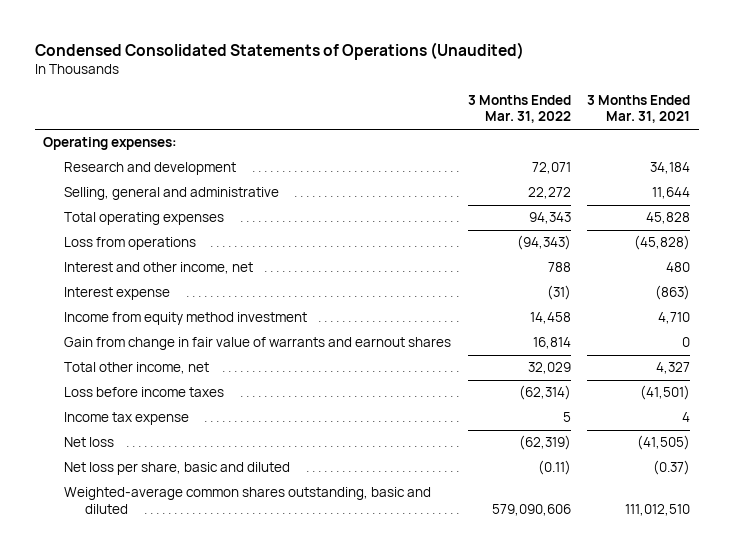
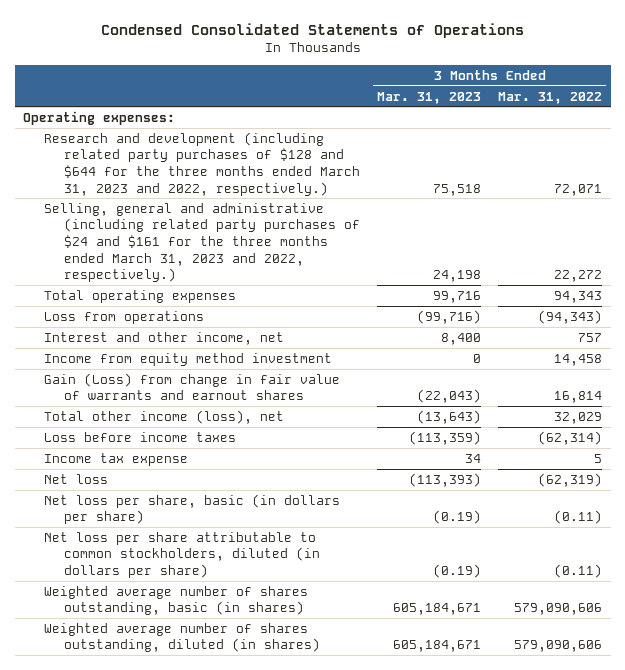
- Condensed Consolidated Statements of Operations (Unaudited)
+ Condensed Consolidated Statements of Operations
- | 3 Months Ended Mar. 31, 2022 | 3 Months Ended Mar. 31, 2021
+ | 3 Months Ended Mar. 31, 2023 | 3 Months Ended Mar. 31, 2022
- Research and development | 72,071 | 34,184
- Selling, general and administrative | 22,272 | 11,644
+ Research and development (including related party purchases of $128 and $644 for the three months ended March 31, 2023 and 2022, respectively.) | 75,518 | 72,071
+ Selling, general and administrative (including related party purchases of $24 and $161 for the three months ended March 31, 2023 and 2022, respectively.) | 24,198 | 22,272
- Interest and other income, net | 788 | 480
- Interest expense | (31) | (863)
+ Interest and other income, net | 8,400 | 757
- Gain from change in fair value of warrants and earnout shares | 16,814 | 0
- Total other income, net | 32,029 | 4,327
+ Gain (Loss) from change in fair value of warrants and earnout shares | (22,043) | 16,814
+ Total other income (loss), net | (13,643) | 32,029
- Net loss per share, basic and diluted | (0.11) | (0.37)
- Weighted-average common shares outstanding, basic and diluted | 579,090,606 | 111,012,510
+ Net loss per share, basic (in dollars per share) | (0.19) | (0.11)
+ Net loss per share attributable to common stockholders, diluted (in dollars per share) | (0.19) | (0.11)
+ Weighted average number of shares outstanding, basic (in shares) | 605,184,671 | 579,090,606
+ Weighted average number of shares outstanding, diluted (in shares) | 605,184,671 | 579,090,606

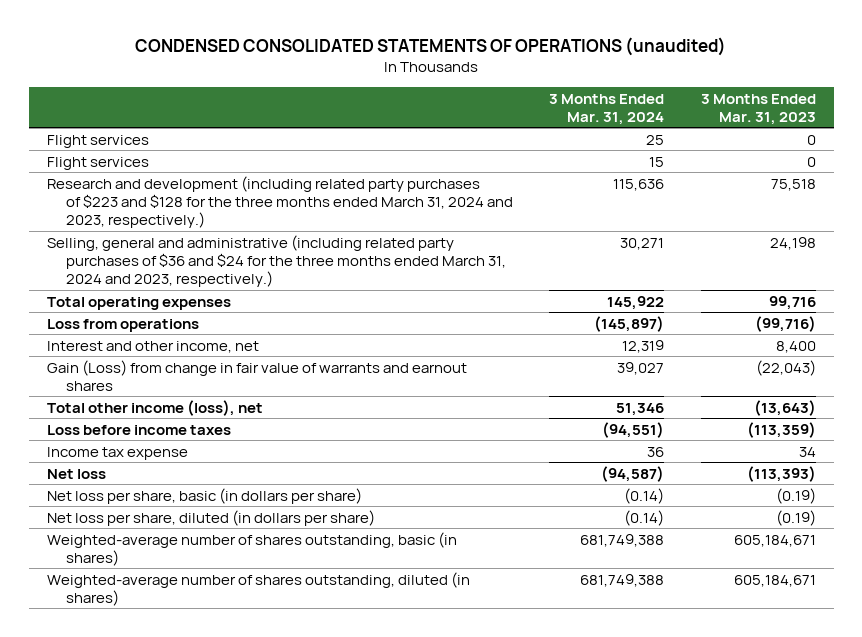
- Condensed Consolidated Statements of Operations
+ CONDENSED CONSOLIDATED STATEMENTS OF OPERATIONS (unaudited)
- | 3 Months Ended Mar. 31, 2023 | 3 Months Ended Mar. 31, 2022
+ | 3 Months Ended Mar. 31, 2024 | 3 Months Ended Mar. 31, 2023
- Operating expenses:
- Research and development (including related party purchases of $128 and $644 for the three months ended March 31, 2023 and 2022, respectively.) | 75,518 | 72,071
- Selling, general and administrative (including related party purchases of $24 and $161 for the three months ended March 31, 2023 and 2022, respectively.) | 24,198 | 22,272
+ Flight services | 25 | 0
+ Flight services | 15 | 0
+ Research and development (including related party purchases of $223 and $128 for the three months ended March 31, 2024 and 2023, respectively.) | 115,636 | 75,518
+ Selling, general and administrative (including related party purchases of $36 and $24 for the three months ended March 31, 2024 and 2023, respectively.) | 30,271 | 24,198
- Income from equity method investment | 0 | 14,458
- Net loss per share attributable to common stockholders, diluted (in dollars per share) | (0.19) | (0.11)
- Weighted average number of shares outstanding, basic (in shares) | 605,184,671 | 579,090,606
- Weighted average number of shares outstanding, diluted (in shares) | 605,184,671 | 579,090,606
+ Net loss per share, diluted (in dollars per share) | (0.14) | (0.19)
+ Weighted-average number of shares outstanding, basic (in shares) | 681,749,388 | 605,184,671
+ Weighted-average number of shares outstanding, diluted (in shares) | 681,749,388 | 605,184,671

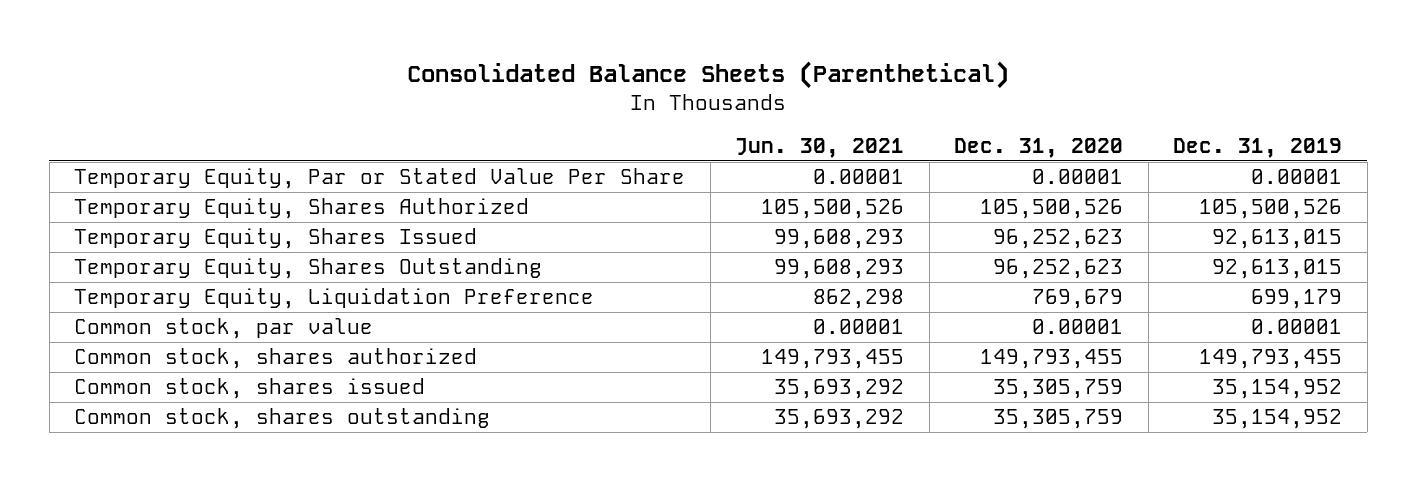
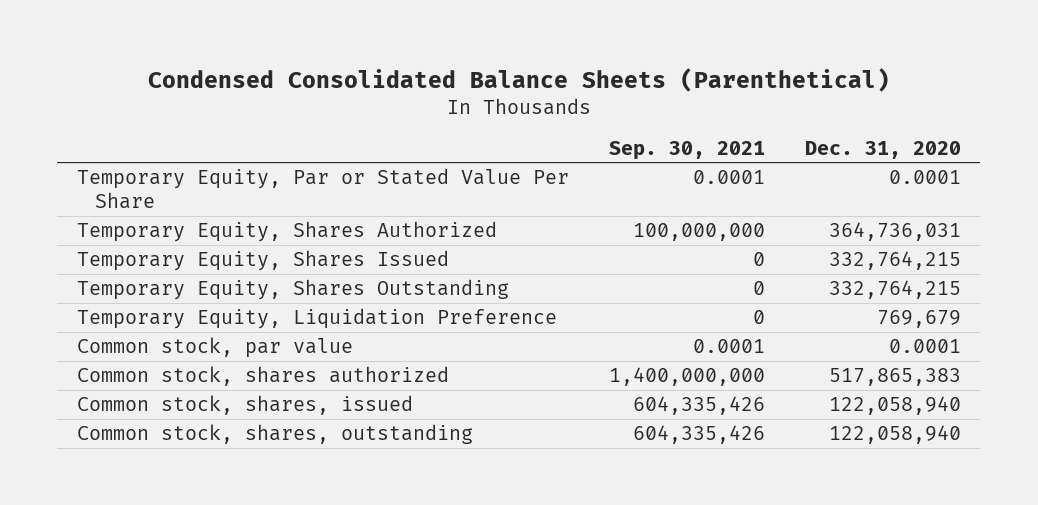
- Consolidated Balance Sheets (Parenthetical)
+ Condensed Consolidated Balance Sheets (Parenthetical)
- | Jun. 30, 2021 | Dec. 31, 2020 | Dec. 31, 2019
+ | Sep. 30, 2021 | Dec. 31, 2020
- Temporary Equity, Par or Stated Value Per Share | 0.00001 | 0.00001 | 0.00001
- Temporary Equity, Shares Authorized | 105,500,526 | 105,500,526 | 105,500,526
- Temporary Equity, Shares Issued | 99,608,293 | 96,252,623 | 92,613,015
- Temporary Equity, Shares Outstanding | 99,608,293 | 96,252,623 | 92,613,015
+ Temporary Equity, Par or Stated Value Per Share | 0.0001 | 0.0001
+ Temporary Equity, Shares Authorized | 100,000,000 | 364,736,031
+ Temporary Equity, Shares Issued | 0 | 332,764,215
+ Temporary Equity, Shares Outstanding | 0 | 332,764,215
- Common stock, par value | 0.00001 | 0.00001 | 0.00001
- Common stock, shares authorized | 149,793,455 | 149,793,455 | 149,793,455
- Common stock, shares issued | 35,693,292 | 35,305,759 | 35,154,952
- Common stock, shares outstanding | 35,693,292 | 35,305,759 | 35,154,952
+ Common stock, par value | 0.0001 | 0.0001
+ Common stock, shares authorized | 1,400,000,000 | 517,865,383
+ Common stock, shares, issued | 604,335,426 | 122,058,940
+ Common stock, shares, outstanding | 604,335,426 | 122,058,940

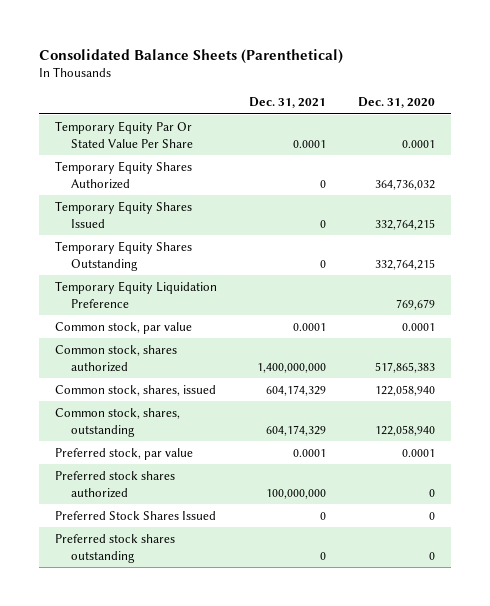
- Condensed Consolidated Balance Sheets (Parenthetical)
+ Consolidated Balance Sheets (Parenthetical)
- | Sep. 30, 2021 | Dec. 31, 2020
+ | Dec. 31, 2021 | Dec. 31, 2020
- Temporary Equity, Par or Stated Value Per Share | 0.0001 | 0.0001
- Temporary Equity, Shares Authorized | 100,000,000 | 364,736,031
- Temporary Equity, Shares Issued | 0 | 332,764,215
- Temporary Equity, Shares Outstanding | 0 | 332,764,215
- Temporary Equity, Liquidation Preference | 0 | 769,679
+ Temporary Equity Par Or Stated Value Per Share | 0.0001 | 0.0001
+ Temporary Equity Shares Authorized | 0 | 364,736,032
+ Temporary Equity Shares Issued | 0 | 332,764,215
+ Temporary Equity Shares Outstanding | 0 | 332,764,215
+ Temporary Equity Liquidation Preference | | 769,679
+ Preferred stock, par value | 0.0001 | 0.0001
+ Preferred stock shares authorized | 100,000,000 | 0
+ Preferred Stock Shares Issued | 0 | 0
+ Preferred stock shares outstanding | 0 | 0

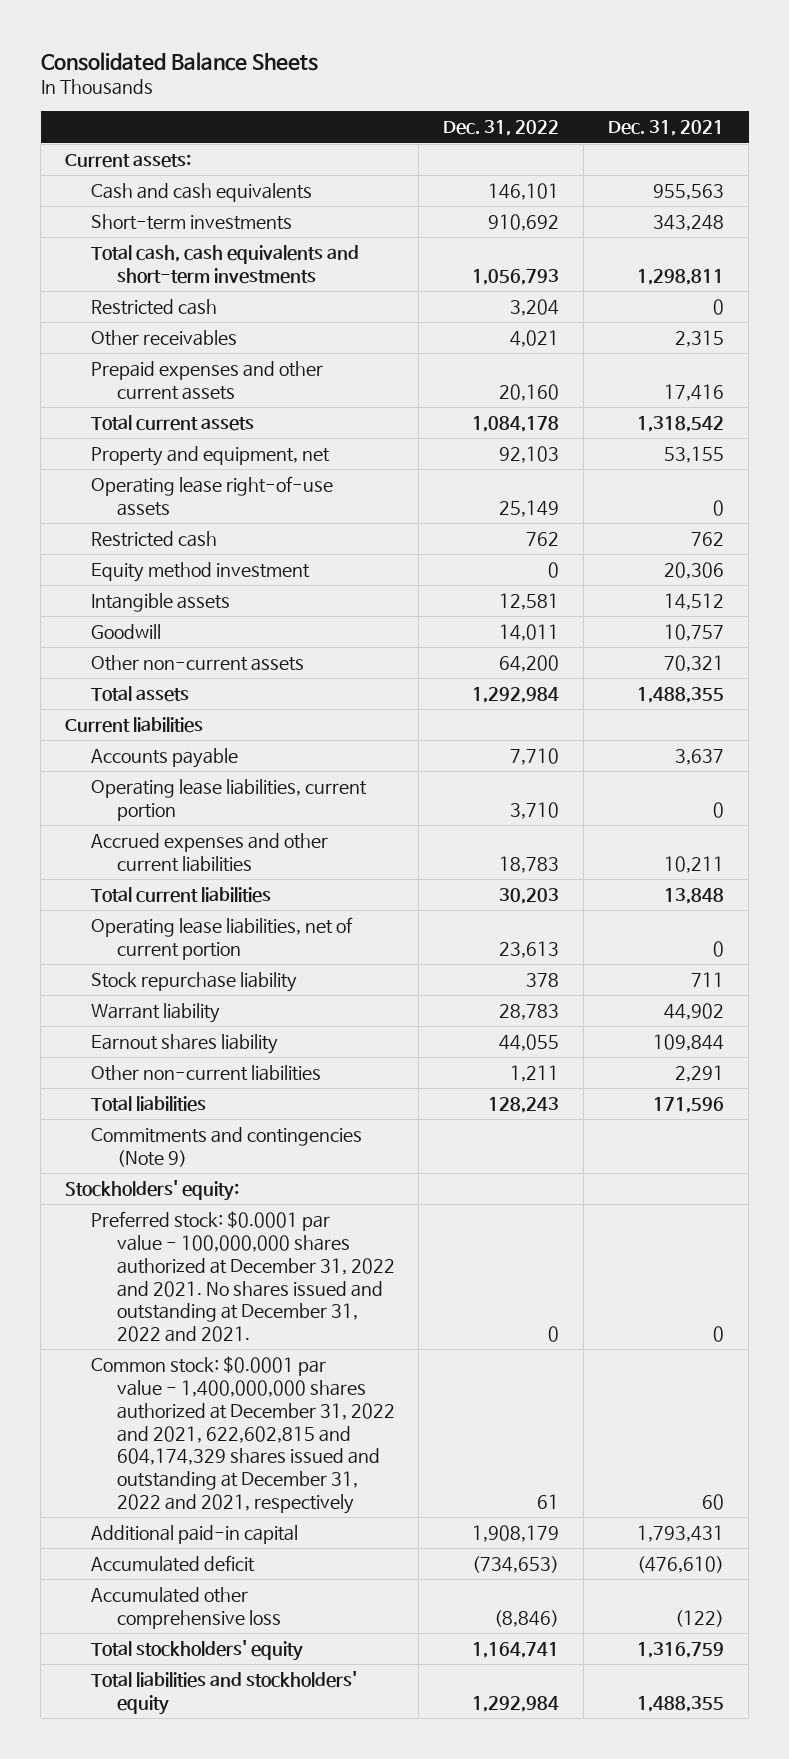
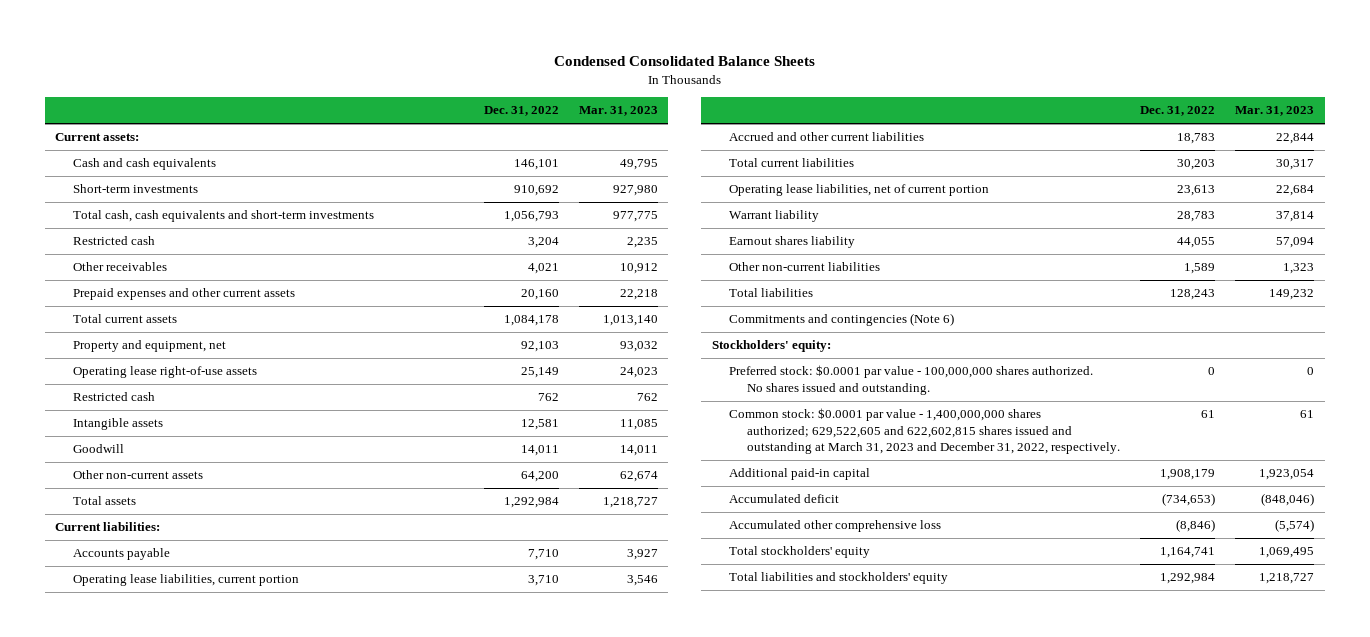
- Consolidated Balance Sheets
+ Condensed Consolidated Balance Sheets
- | Dec. 31, 2022 | Dec. 31, 2021
+ | Dec. 31, 2022 | Mar. 31, 2023
- Equity method investment | 0 | 20,306
- Current liabilities
+ Current liabilities:
- Accrued expenses and other current liabilities | 18,783 | 10,211
+ Accrued and other current liabilities | 18,783 | 22,844
- Stock repurchase liability | 378 | 711
- Other non-current liabilities | 1,211 | 2,291
+ Other non-current liabilities | 1,589 | 1,323
- Commitments and contingencies (Note 9)
+ Commitments and contingencies (Note 6)
- Preferred stock: $0.0001 par value - 100,000,000 shares authorized at December 31, 2022 and 2021. No shares issued and outstanding at December 31, 2022 and 2021. | 0 | 0
- Common stock: $0.0001 par value - 1,400,000,000 shares authorized at December 31, 2022 and 2021, 622,602,815 and 604,174,329 shares issued and outstanding at December 31, 2022 and 2021, respectively | 61 | 60
+ Preferred stock: $0.0001 par value - 100,000,000 shares authorized. No shares issued and outstanding. | 0 | 0
+ Common stock: $0.0001 par value - 1,400,000,000 shares authorized; 629,522,605 and 622,602,815 shares issued and outstanding at March 31, 2023 and December 31, 2022, respectively. | 61 | 61

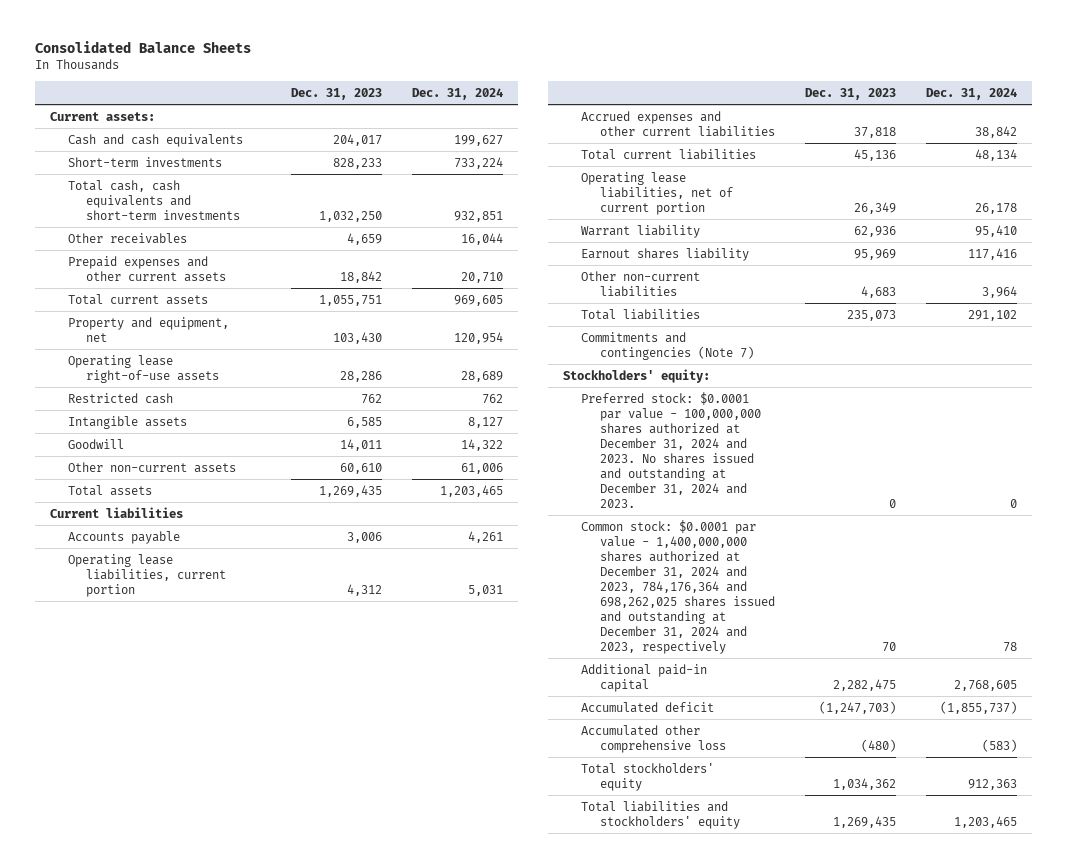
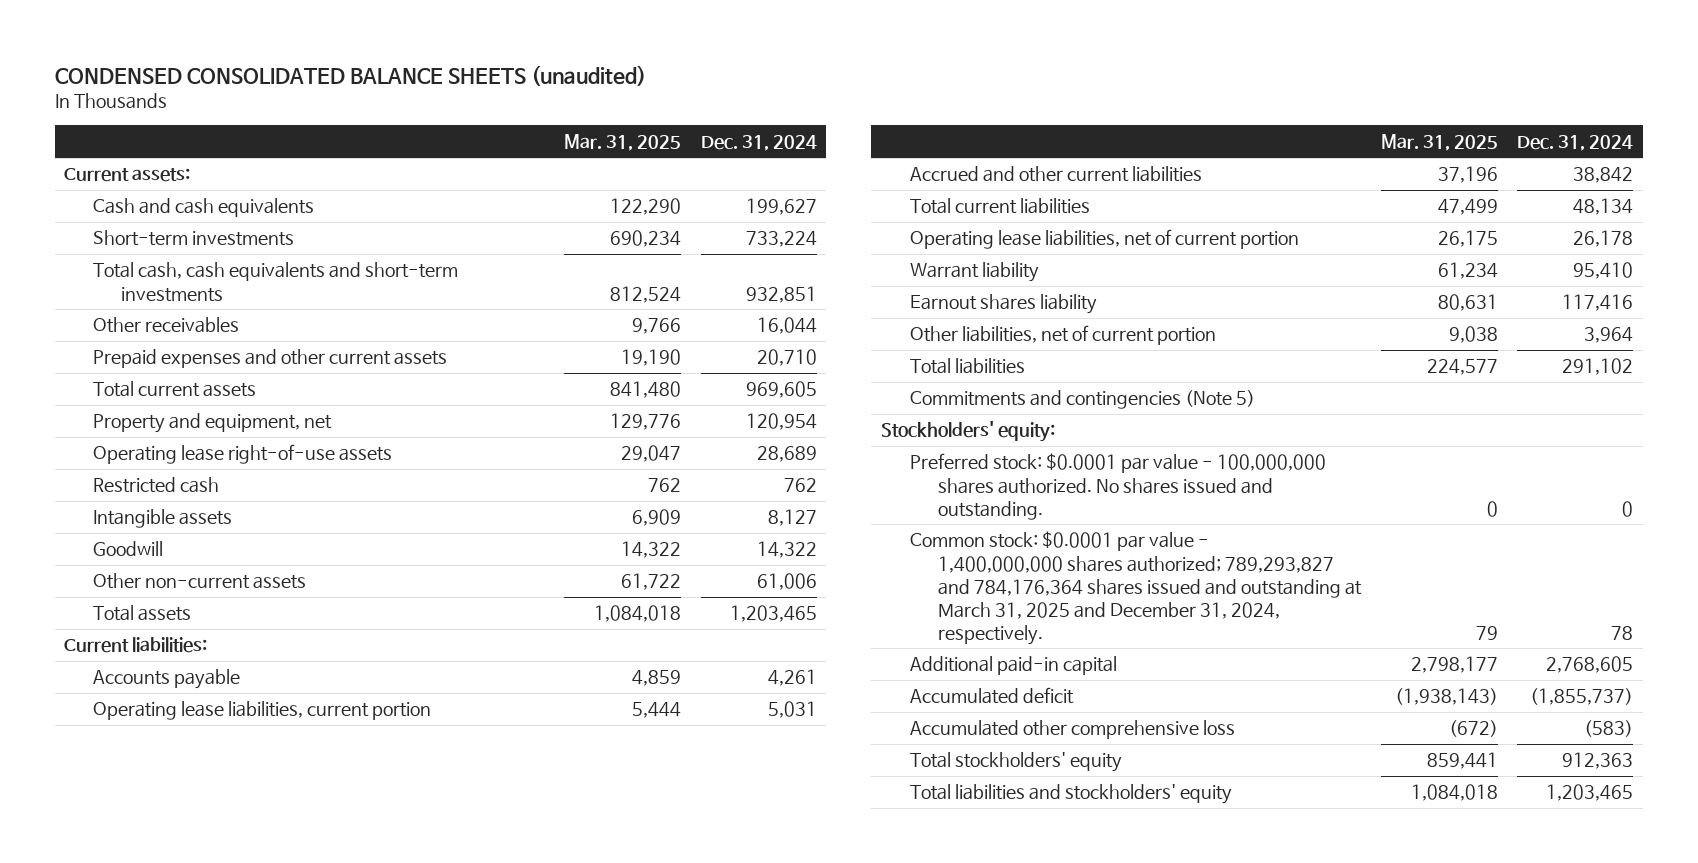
- Consolidated Balance Sheets
+ CONDENSED CONSOLIDATED BALANCE SHEETS (unaudited)
- | Dec. 31, 2023 | Dec. 31, 2024
+ | Mar. 31, 2025 | Dec. 31, 2024
- Current liabilities
+ Current liabilities:
- Accrued expenses and other current liabilities | 37,818 | 38,842
+ Accrued and other current liabilities | 37,196 | 38,842
- Other non-current liabilities | 4,683 | 3,964
+ Other liabilities, net of current portion | 9,038 | 3,964
- Commitments and contingencies (Note 7)
+ Commitments and contingencies (Note 5)
- Preferred stock: $0.0001 par value - 100,000,000 shares authorized at December 31, 2024 and 2023. No shares issued and outstanding at December 31, 2024 and 2023. | 0 | 0
- Common stock: $0.0001 par value - 1,400,000,000 shares authorized at December 31, 2024 and 2023, 784,176,364 and 698,262,025 shares issued and outstanding at December 31, 2024 and 2023, respectively | 70 | 78
+ Preferred stock: $0.0001 par value - 100,000,000 shares authorized. No shares issued and outstanding. | 0 | 0
+ Common stock: $0.0001 par value - 1,400,000,000 shares authorized; 789,293,827 and 784,176,364 shares issued and outstanding at March 31, 2025 and December 31, 2024, respectively. | 79 | 78

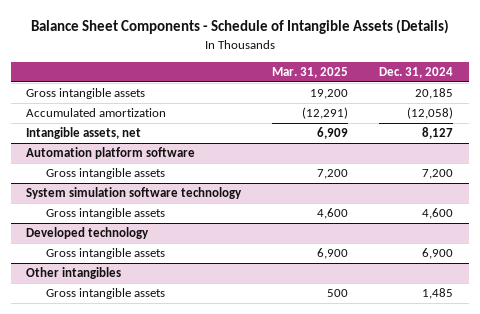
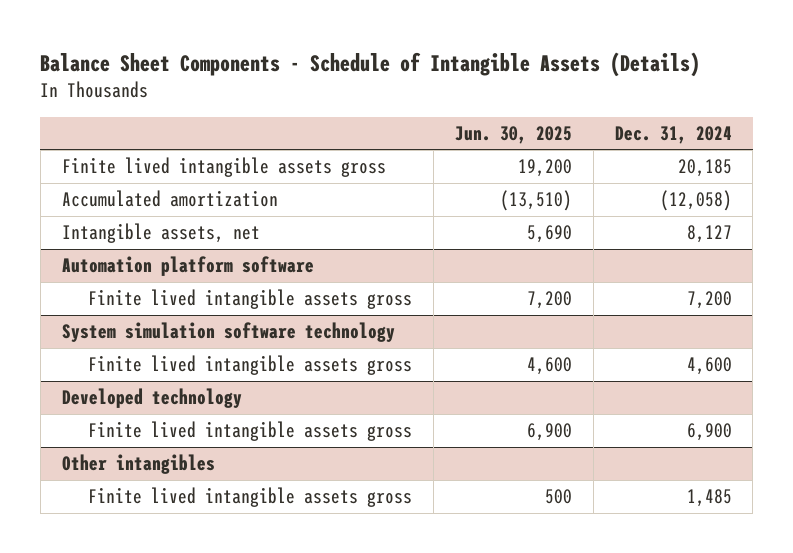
- | Mar. 31, 2025 | Dec. 31, 2024
+ | Jun. 30, 2025 | Dec. 31, 2024
- Gross intangible assets | 19,200 | 20,185
+ Finite lived intangible assets gross | 19,200 | 20,185
@ Automation platform software
- Gross intangible assets | 7,200 | 7,200
+ Finite lived intangible assets gross | 7,200 | 7,200
@ System simulation software technology
- Gross intangible assets | 4,600 | 4,600
+ Finite lived intangible assets gross | 4,600 | 4,600
@ Developed technology
- Gross intangible assets | 6,900 | 6,900
+ Finite lived intangible assets gross | 6,900 | 6,900
@ Other intangibles
- Gross intangible assets | 500 | 1,485
+ Finite lived intangible assets gross | 500 | 1,485

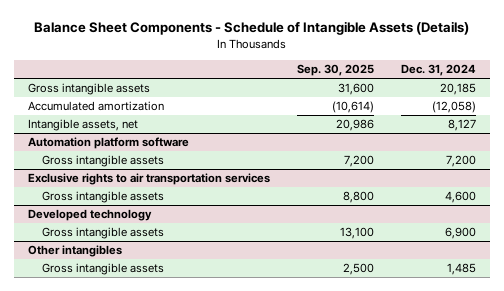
- | Jun. 30, 2025 | Dec. 31, 2024
+ | Sep. 30, 2025 | Dec. 31, 2024
- Finite lived intangible assets gross | 19,200 | 20,185
+ Gross intangible assets | 31,600 | 20,185
@ Automation platform software
- Finite lived intangible assets gross | 7,200 | 7,200
- System simulation software technology
- Finite lived intangible assets gross | 4,600 | 4,600
@ Automation platform software
+ Gross intangible assets | 7,200 | 7,200
+ Exclusive rights to air transportation services
+ Gross intangible assets | 8,800 | 4,600
@ Developed technology
- Finite lived intangible assets gross | 6,900 | 6,900
+ Gross intangible assets | 13,100 | 6,900
@ Other intangibles
- Finite lived intangible assets gross | 500 | 1,485
+ Gross intangible assets | 2,500 | 1,485

